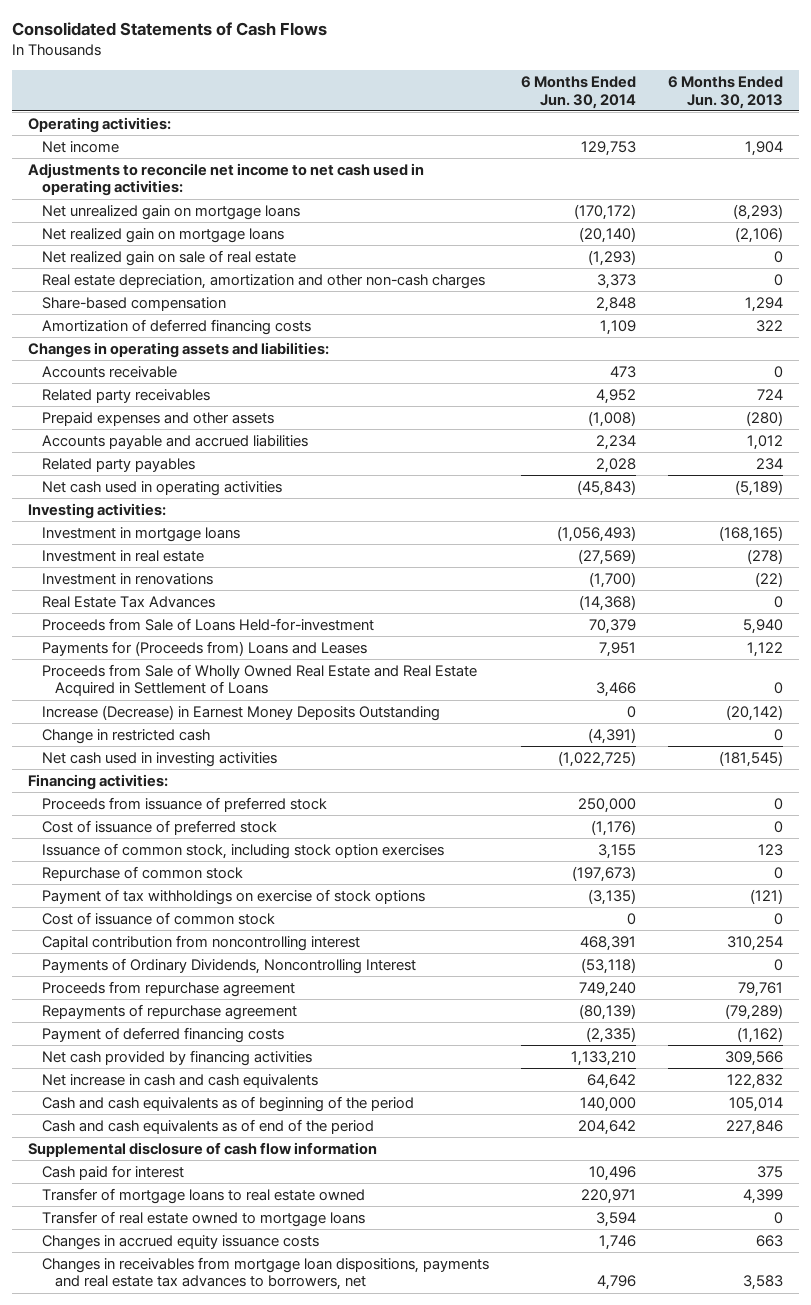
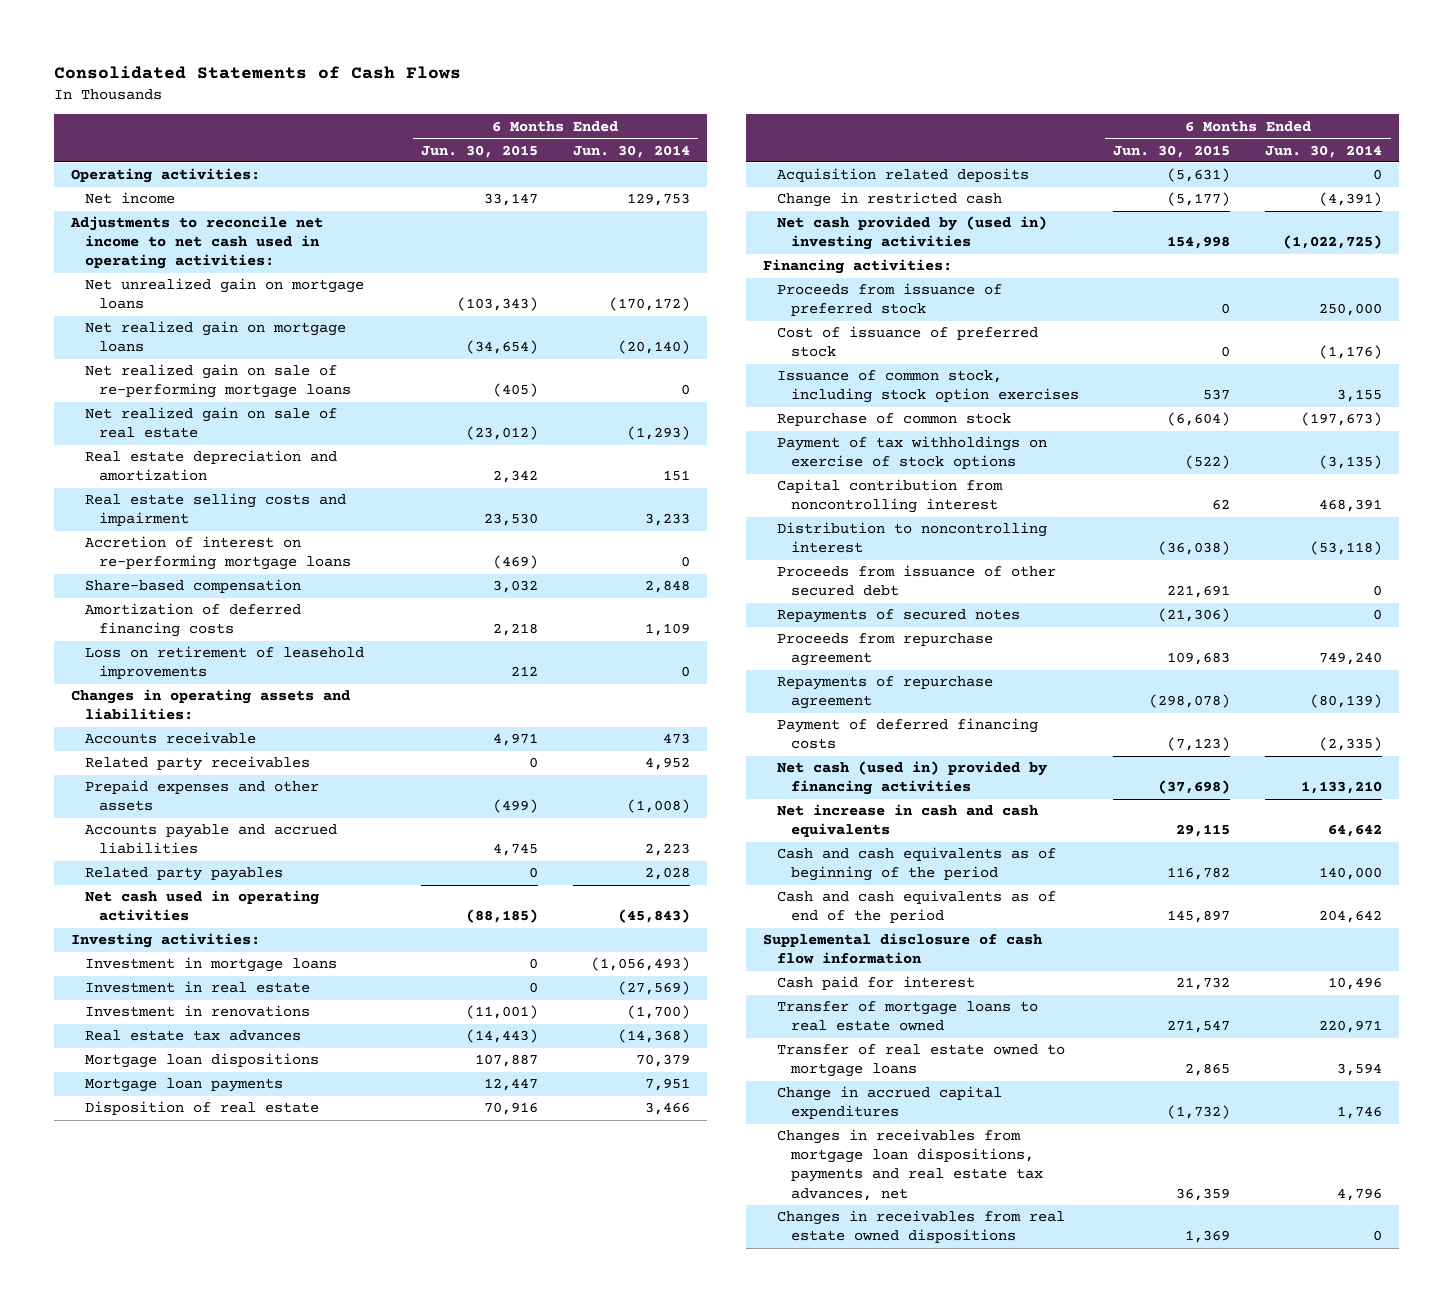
- | 6 Months Ended Jun. 30, 2014 | 6 Months Ended Jun. 30, 2013
+ | 6 Months Ended Jun. 30, 2015 | 6 Months Ended Jun. 30, 2014
+ Net realized gain on sale of re-performing mortgage loans | (405) | 0
- Real estate depreciation, amortization and other non-cash charges | 3,373 | 0
+ Real estate depreciation and amortization | 2,342 | 151
+ Real estate selling costs and impairment | 23,530 | 3,233
+ Accretion of interest on re-performing mortgage loans | (469) | 0
+ Loss on retirement of leasehold improvements | 212 | 0
- Accounts payable and accrued liabilities | 2,234 | 1,012
+ Accounts payable and accrued liabilities | 4,745 | 2,223
- Real Estate Tax Advances | (14,368) | 0
- Proceeds from Sale of Loans Held-for-investment | 70,379 | 5,940
- Payments for (Proceeds from) Loans and Leases | 7,951 | 1,122
- Proceeds from Sale of Wholly Owned Real Estate and Real Estate Acquired in Settlement of Loans | 3,466 | 0
- Increase (Decrease) in Earnest Money Deposits Outstanding | 0 | (20,142)
+ Real estate tax advances | (14,443) | (14,368)
+ Mortgage loan dispositions | 107,887 | 70,379
+ Mortgage loan payments | 12,447 | 7,951
+ Disposition of real estate | 70,916 | 3,466
+ Acquisition related deposits | (5,631) | 0
- Net cash used in investing activities | (1,022,725) | (181,545)
+ Net cash provided by (used in) investing activities | 154,998 | (1,022,725)
- Cost of issuance of common stock | 0 | 0
- Payments of Ordinary Dividends, Noncontrolling Interest | (53,118) | 0
+ Distribution to noncontrolling interest | (36,038) | (53,118)
+ Proceeds from issuance of other secured debt | 221,691 | 0
+ Repayments of secured notes | (21,306) | 0
- Net cash provided by financing activities | 1,133,210 | 309,566
+ Net cash (used in) provided by financing activities | (37,698) | 1,133,210
- Changes in accrued equity issuance costs | 1,746 | 663
- Changes in receivables from mortgage loan dispositions, payments and real estate tax advances to borrowers, net | 4,796 | 3,583
+ Change in accrued capital expenditures | (1,732) | 1,746
+ Changes in receivables from mortgage loan dispositions, payments and real estate tax advances, net | 36,359 | 4,796
+ Changes in receivables from real estate owned dispositions | 1,369 | 0

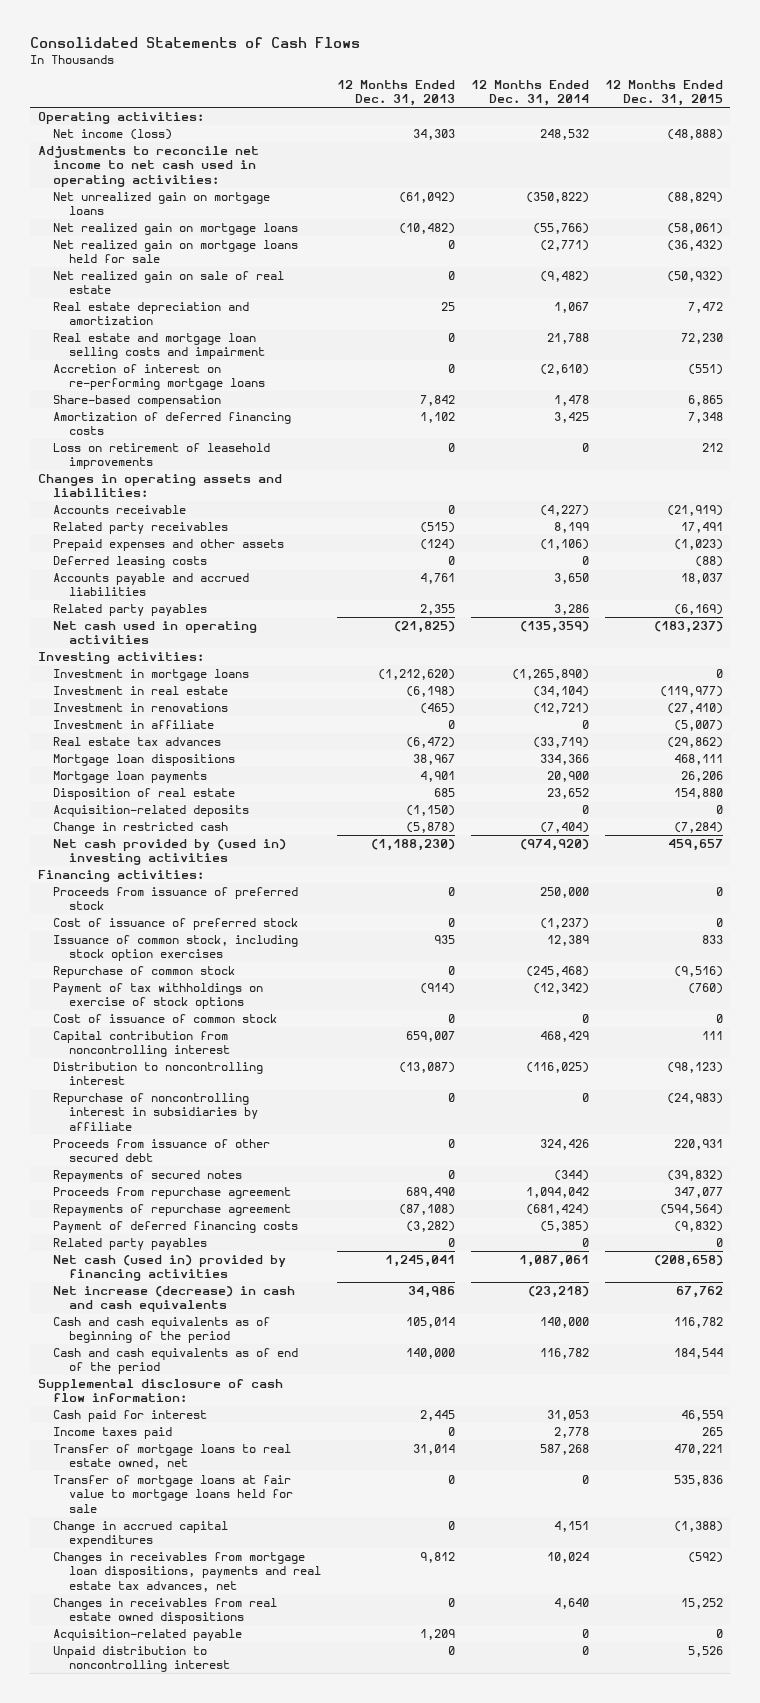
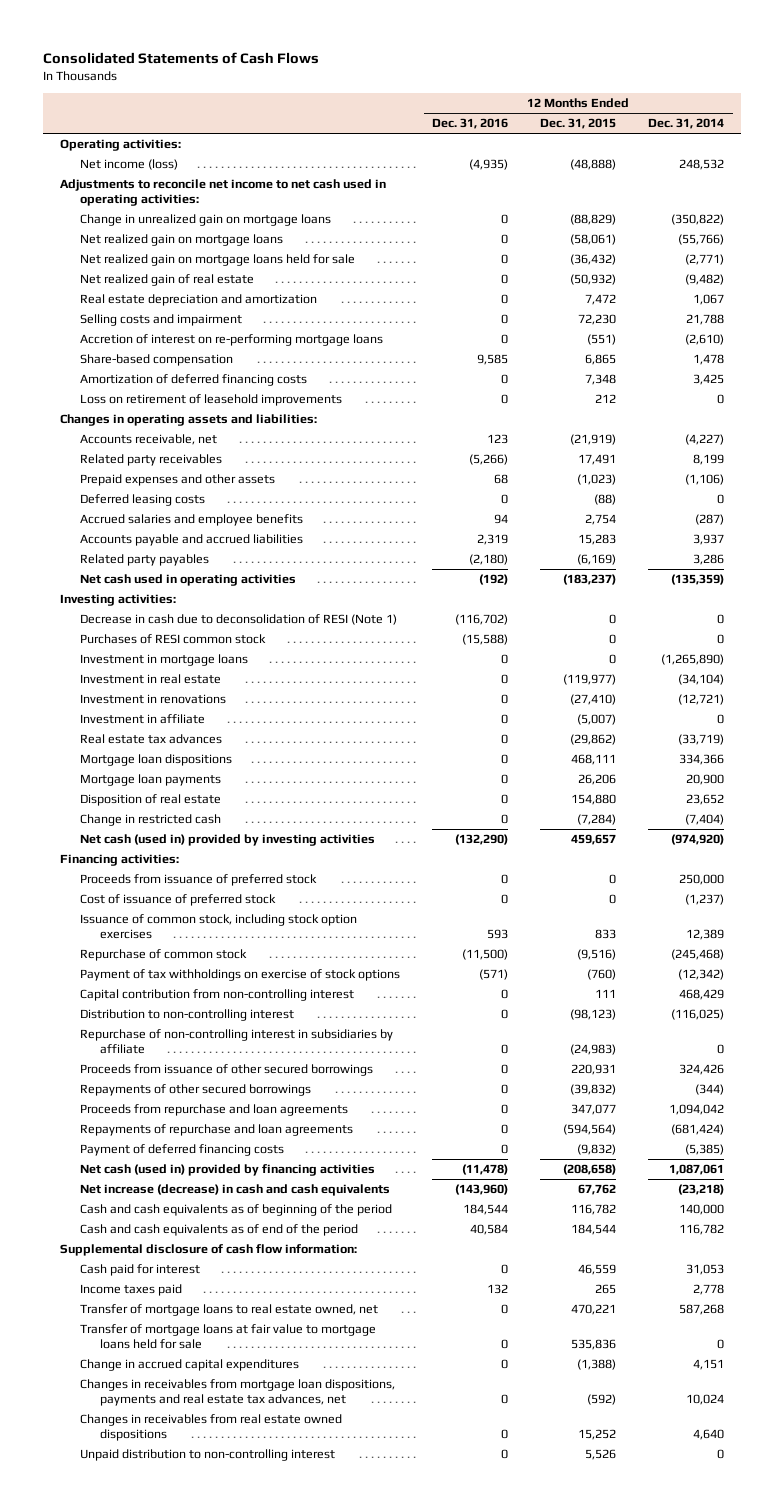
- | 12 Months Ended Dec. 31, 2013 | 12 Months Ended Dec. 31, 2014 | 12 Months Ended Dec. 31, 2015
+ | 12 Months Ended Dec. 31, 2016 | 12 Months Ended Dec. 31, 2015 | 12 Months Ended Dec. 31, 2014
- Net unrealized gain on mortgage loans | (61,092) | (350,822) | (88,829)
+ Change in unrealized gain on mortgage loans | 0 | (88,829) | (350,822)
- Net realized gain on sale of real estate | 0 | (9,482) | (50,932)
+ Net realized gain of real estate | 0 | (50,932) | (9,482)
- Real estate and mortgage loan selling costs and impairment | 0 | 21,788 | 72,230
+ Selling costs and impairment | 0 | 72,230 | 21,788
- Accounts receivable | 0 | (4,227) | (21,919)
+ Accounts receivable, net | 123 | (21,919) | (4,227)
- Accounts payable and accrued liabilities | 4,761 | 3,650 | 18,037
+ Accrued salaries and employee benefits | 94 | 2,754 | (287)
+ Accounts payable and accrued liabilities | 2,319 | 15,283 | 3,937
+ Decrease in cash due to deconsolidation of RESI (Note 1) | (116,702) | 0 | 0
+ Purchases of RESI common stock | (15,588) | 0 | 0
- Acquisition-related deposits | (1,150) | 0 | 0
- Net cash provided by (used in) investing activities | (1,188,230) | (974,920) | 459,657
+ Net cash (used in) provided by investing activities | (132,290) | 459,657 | (974,920)
- Cost of issuance of common stock | 0 | 0 | 0
- Capital contribution from noncontrolling interest | 659,007 | 468,429 | 111
- Distribution to noncontrolling interest | (13,087) | (116,025) | (98,123)
- Repurchase of noncontrolling interest in subsidiaries by affiliate | 0 | 0 | (24,983)
- Proceeds from issuance of other secured debt | 0 | 324,426 | 220,931
- Repayments of secured notes | 0 | (344) | (39,832)
- Proceeds from repurchase agreement | 689,490 | 1,094,042 | 347,077
- Repayments of repurchase agreement | (87,108) | (681,424) | (594,564)
+ Capital contribution from non-controlling interest | 0 | 111 | 468,429
+ Distribution to non-controlling interest | 0 | (98,123) | (116,025)
+ Repurchase of non-controlling interest in subsidiaries by affiliate | 0 | (24,983) | 0
+ Proceeds from issuance of other secured borrowings | 0 | 220,931 | 324,426
+ Repayments of other secured borrowings | 0 | (39,832) | (344)
+ Proceeds from repurchase and loan agreements | 0 | 347,077 | 1,094,042
+ Repayments of repurchase and loan agreements | 0 | (594,564) | (681,424)
- Related party payables | 0 | 0 | 0
- Acquisition-related payable | 1,209 | 0 | 0
- Unpaid distribution to noncontrolling interest | 0 | 0 | 5,526
+ Unpaid distribution to non-controlling interest | 0 | 5,526 | 0

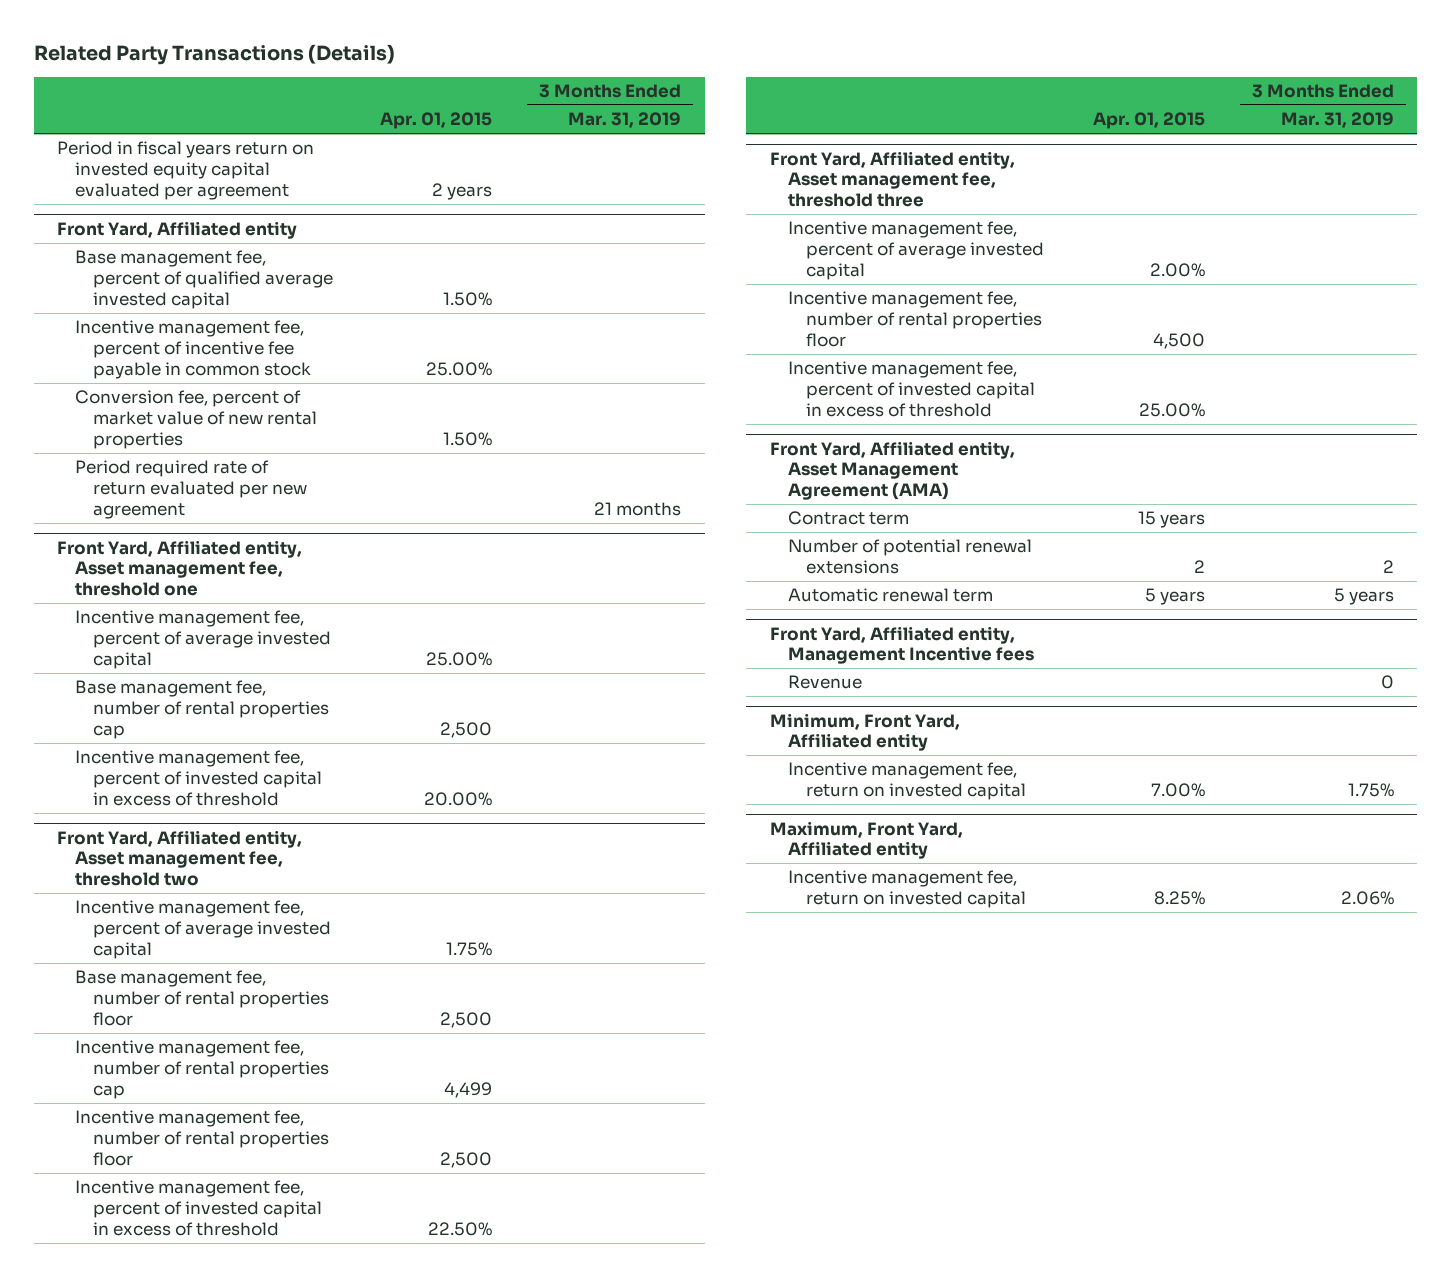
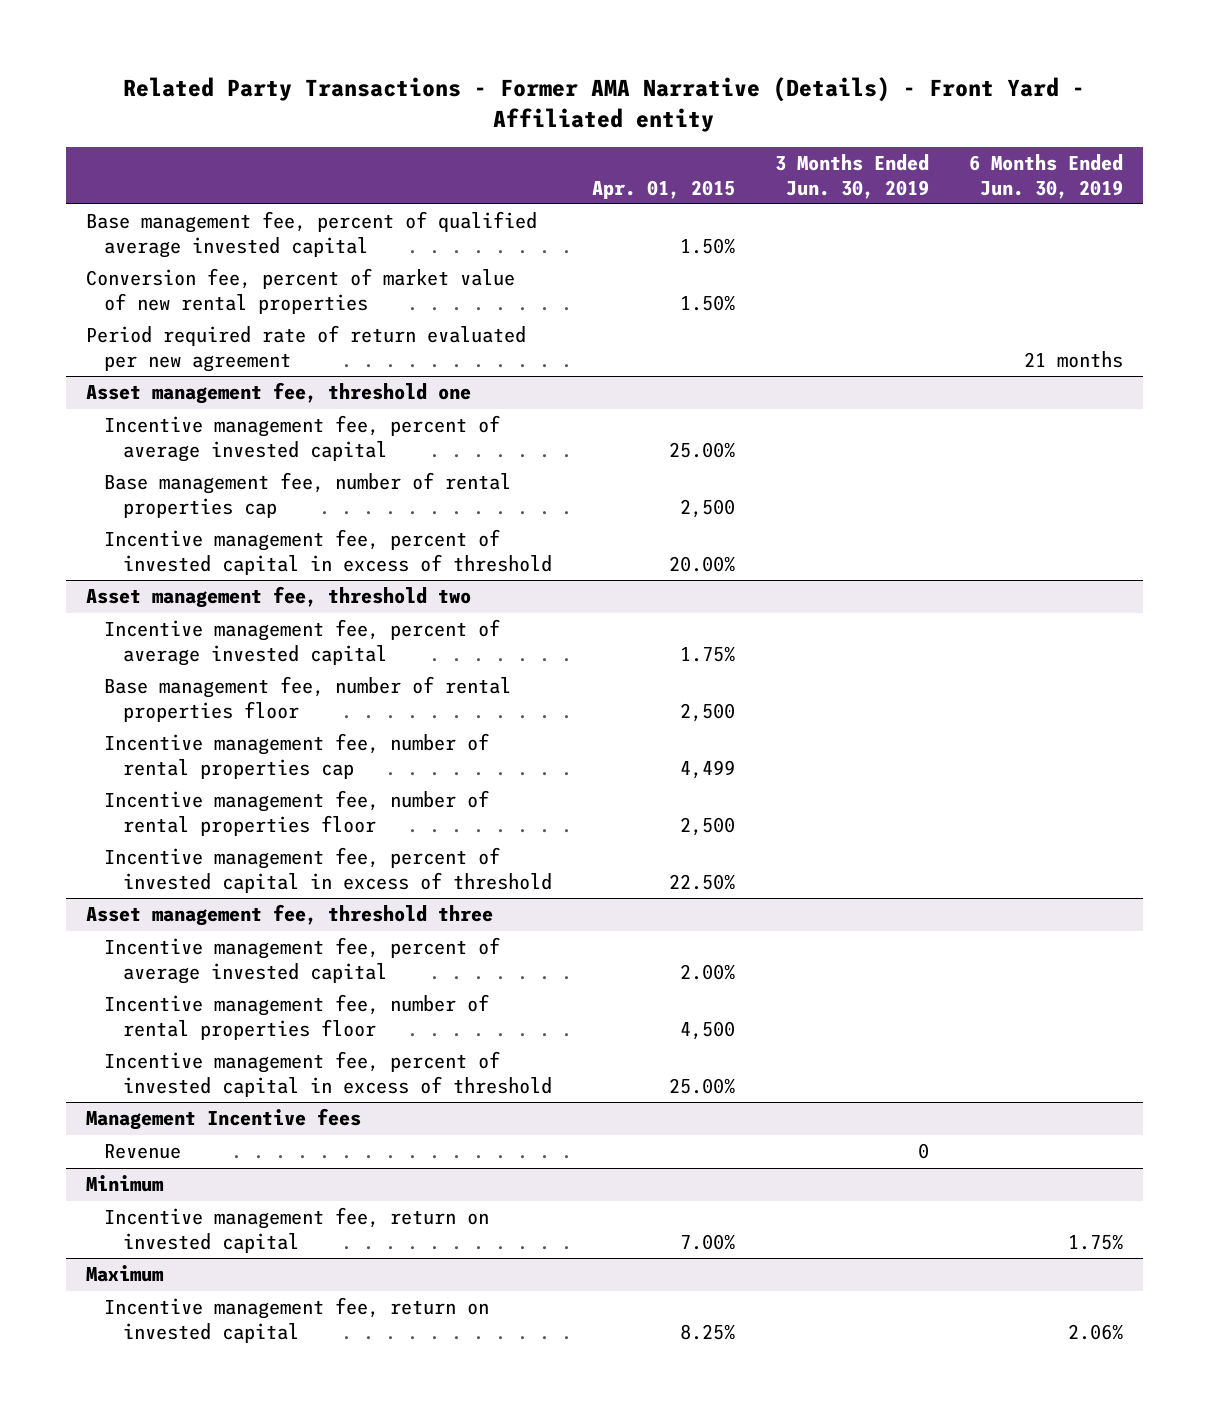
- Related Party Transactions (Details)
+ Related Party Transactions - Former AMA Narrative (Details) - Front Yard - Affiliated entity
- | Apr. 01, 2015 | 3 Months Ended Mar. 31, 2019
+ | Apr. 01, 2015 | 3 Months Ended Jun. 30, 2019 | 6 Months Ended Jun. 30, 2019
- Period in fiscal years return on invested equity capital evaluated per agreement | 2 years |
- Front Yard, Affiliated entity
- Incentive management fee, percent of incentive fee payable in common stock | 25.00% |
- Front Yard, Affiliated entity, Asset management fee, threshold one
+ Asset management fee, threshold one
- Front Yard, Affiliated entity, Asset management fee, threshold two
+ Asset management fee, threshold two
- Front Yard, Affiliated entity, Asset management fee, threshold three
+ Asset management fee, threshold three
- Front Yard, Affiliated entity, Asset Management Agreement (AMA)
- Contract term | 15 years |
- Number of potential renewal extensions | 2 | 2
- Automatic renewal term | 5 years | 5 years
- Front Yard, Affiliated entity, Management Incentive fees
+ Management Incentive fees
- Minimum, Front Yard, Affiliated entity
+ Minimum
- Maximum, Front Yard, Affiliated entity
+ Maximum

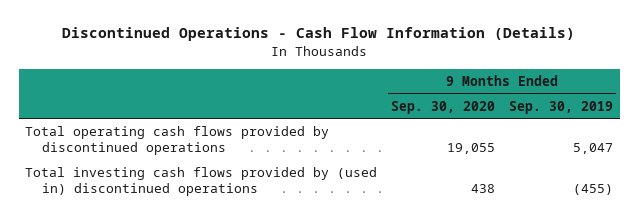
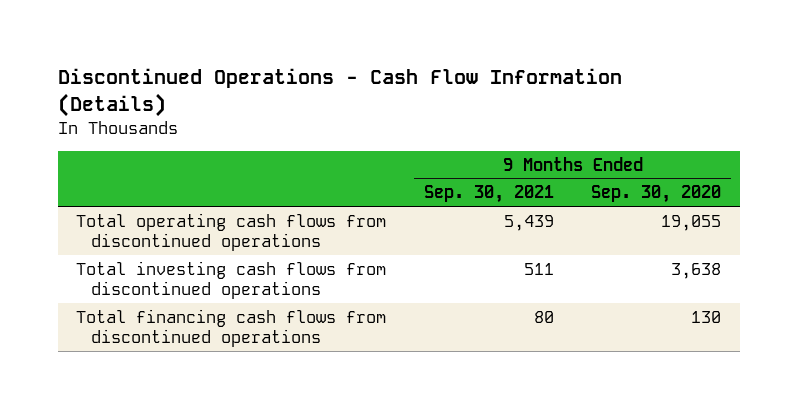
- | 9 Months Ended Sep. 30, 2020 | 9 Months Ended Sep. 30, 2019
+ | 9 Months Ended Sep. 30, 2021 | 9 Months Ended Sep. 30, 2020
- Total operating cash flows provided by discontinued operations | 19,055 | 5,047
- Total investing cash flows provided by (used in) discontinued operations | 438 | (455)
+ Total operating cash flows from discontinued operations | 5,439 | 19,055
+ Total investing cash flows from discontinued operations | 511 | 3,638
+ Total financing cash flows from discontinued operations | 80 | 130

